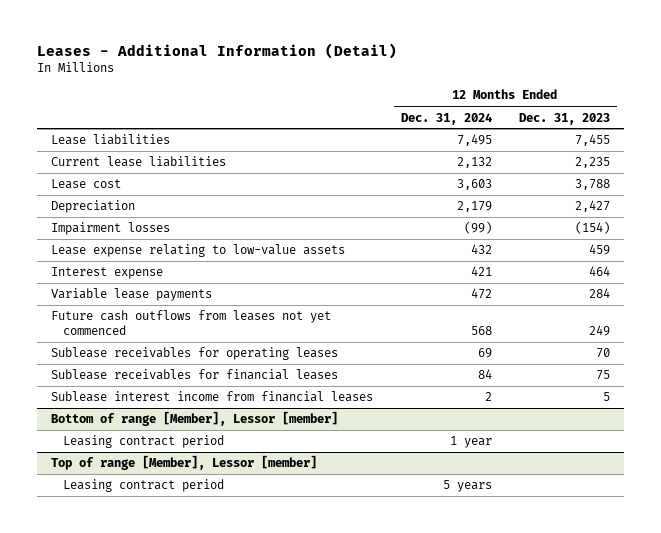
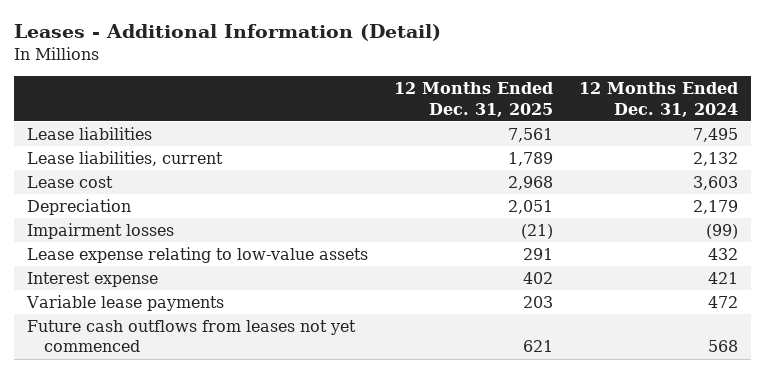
- | 12 Months Ended Dec. 31, 2024 | 12 Months Ended Dec. 31, 2023
+ | 12 Months Ended Dec. 31, 2025 | 12 Months Ended Dec. 31, 2024
- Current lease liabilities | 2,132 | 2,235
+ Lease liabilities, current | 1,789 | 2,132
- Sublease receivables for operating leases | 69 | 70
- Sublease receivables for financial leases | 84 | 75
- Sublease interest income from financial leases | 2 | 5
- Bottom of range [Member], Lessor [member]
- Leasing contract period | 1 year |
- Top of range [Member], Lessor [member]
- Leasing contract period | 5 years |

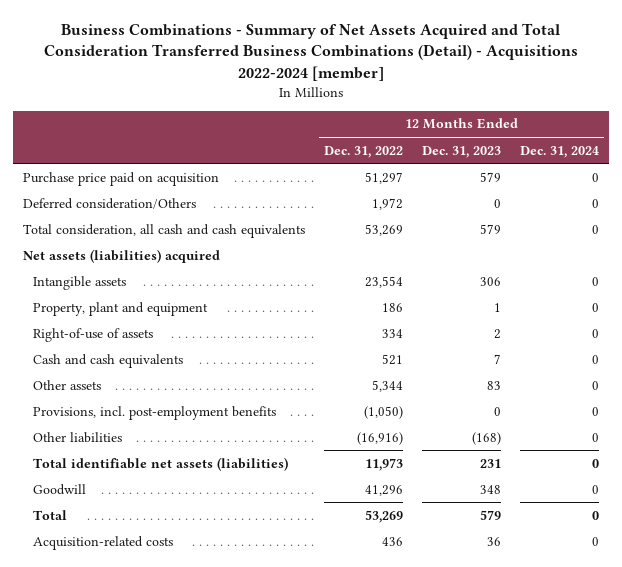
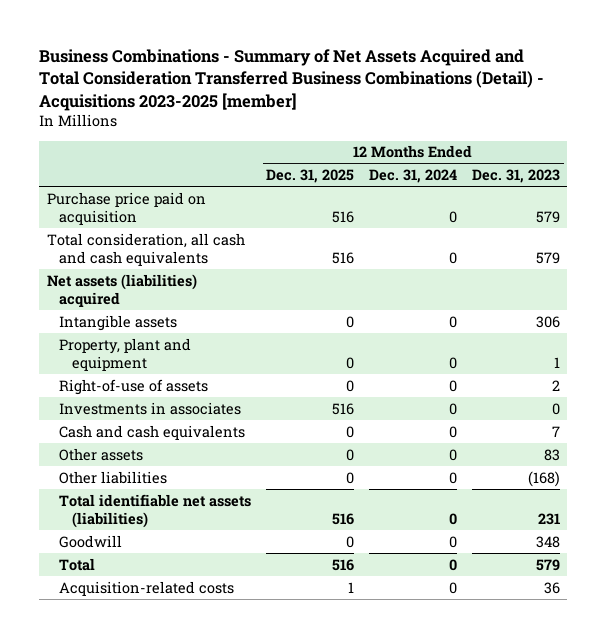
- Business Combinations - Summary of Net Assets Acquired and Total Consideration Transferred Business Combinations (Detail) - Acquisitions 2022-2024 [member]
+ Business Combinations - Summary of Net Assets Acquired and Total Consideration Transferred Business Combinations (Detail) - Acquisitions 2023-2025 [member]
- | 12 Months Ended Dec. 31, 2022 | 12 Months Ended Dec. 31, 2023 | 12 Months Ended Dec. 31, 2024
+ | 12 Months Ended Dec. 31, 2025 | 12 Months Ended Dec. 31, 2024 | 12 Months Ended Dec. 31, 2023
- Deferred consideration/Others | 1,972 | 0 | 0
+ Investments in associates | 516 | 0 | 0
- Provisions, incl. post-employment benefits | (1,050) | 0 | 0

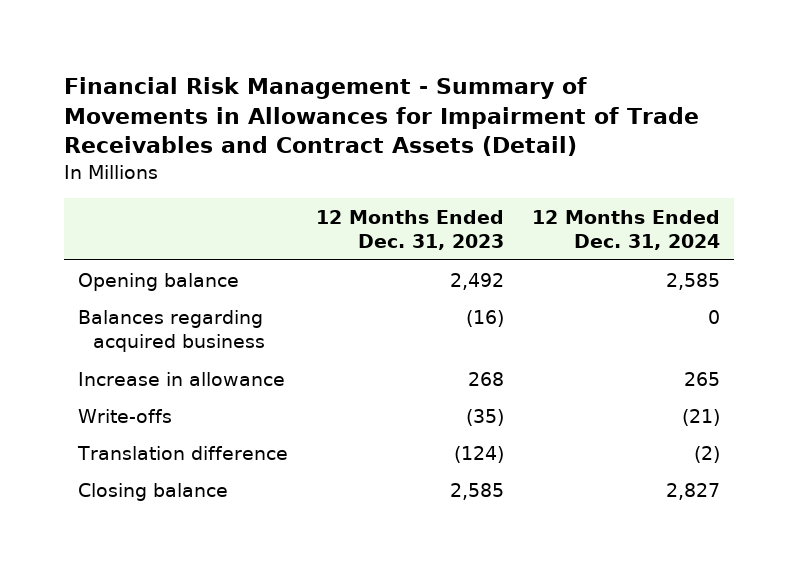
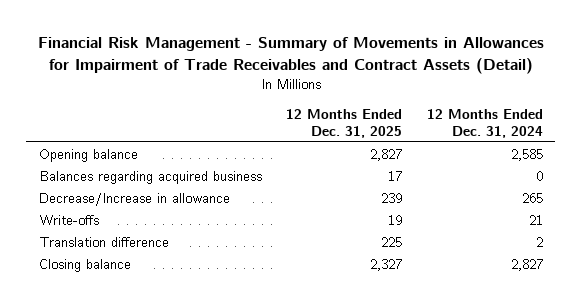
- | 12 Months Ended Dec. 31, 2023 | 12 Months Ended Dec. 31, 2024
+ | 12 Months Ended Dec. 31, 2025 | 12 Months Ended Dec. 31, 2024
- Increase in allowance | 268 | 265
- Write-offs | (35) | (21)
- Translation difference | (124) | (2)
+ Decrease/Increase in allowance | 239 | 265
+ Write-offs | 19 | 21
+ Translation difference | 225 | 2

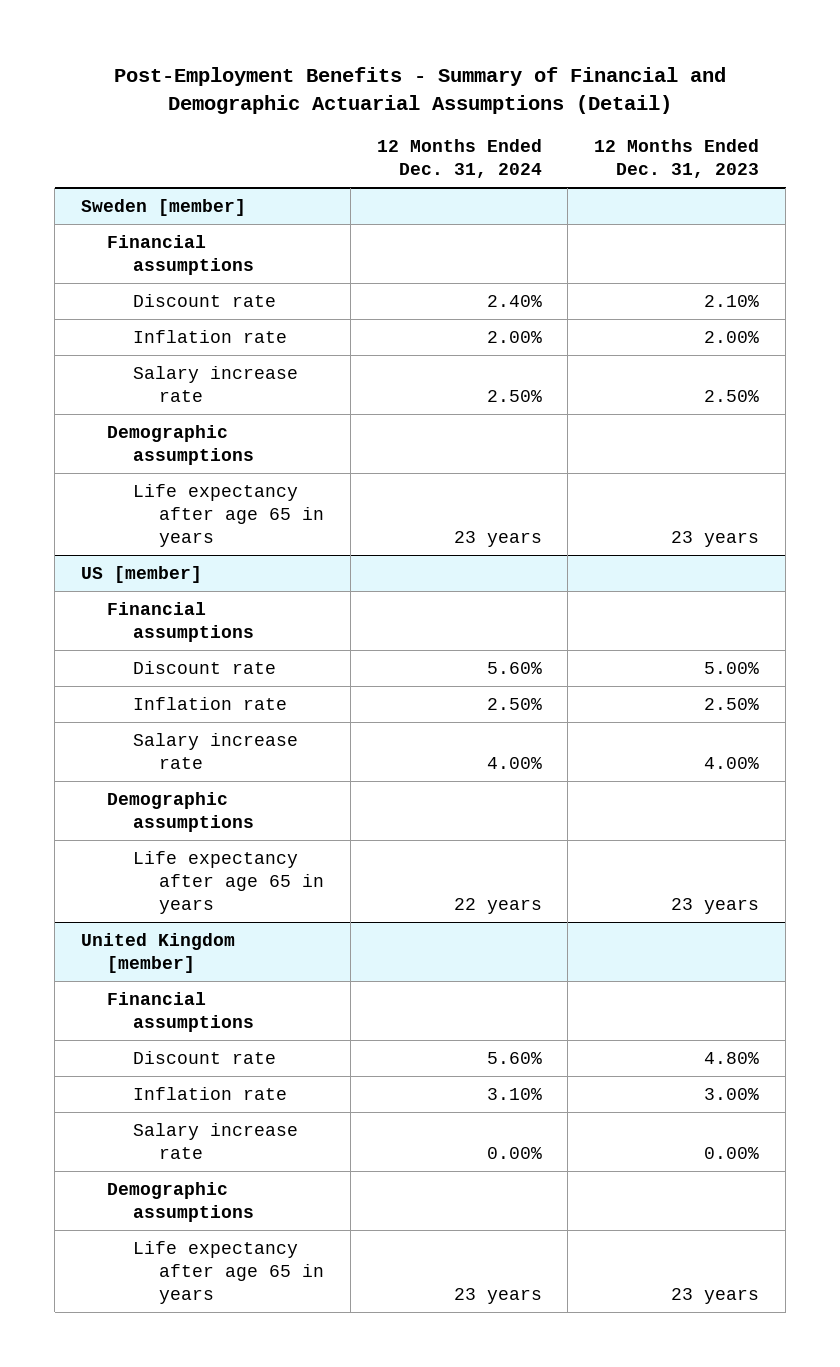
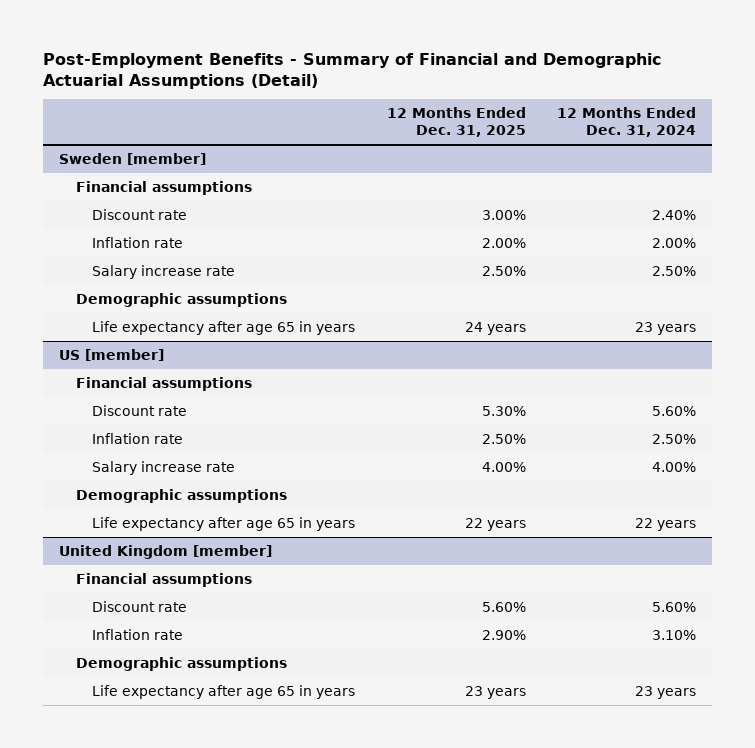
- | 12 Months Ended Dec. 31, 2024 | 12 Months Ended Dec. 31, 2023
+ | 12 Months Ended Dec. 31, 2025 | 12 Months Ended Dec. 31, 2024
@ United Kingdom [member]
- Salary increase rate | 0.00% | 0.00%

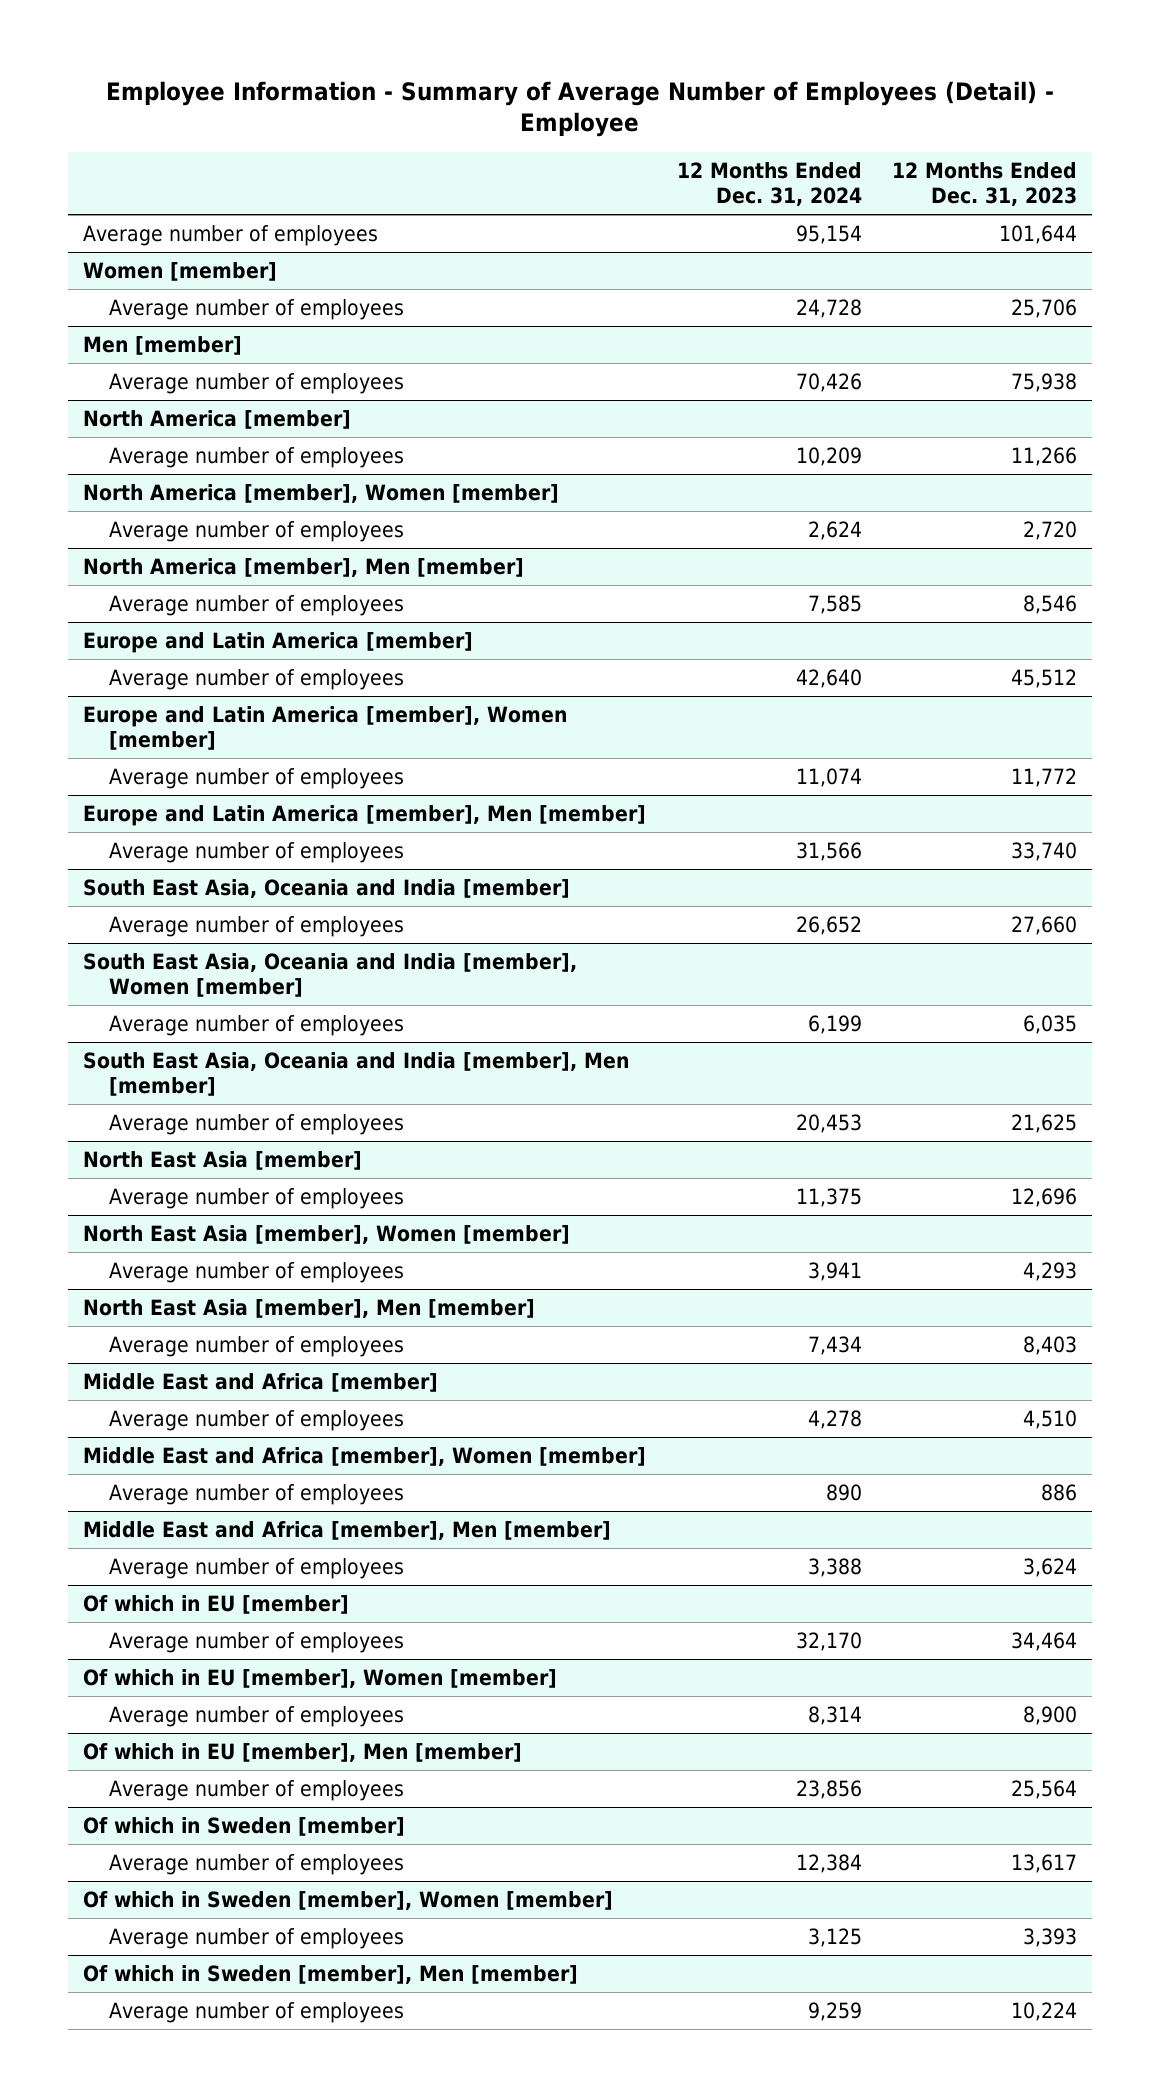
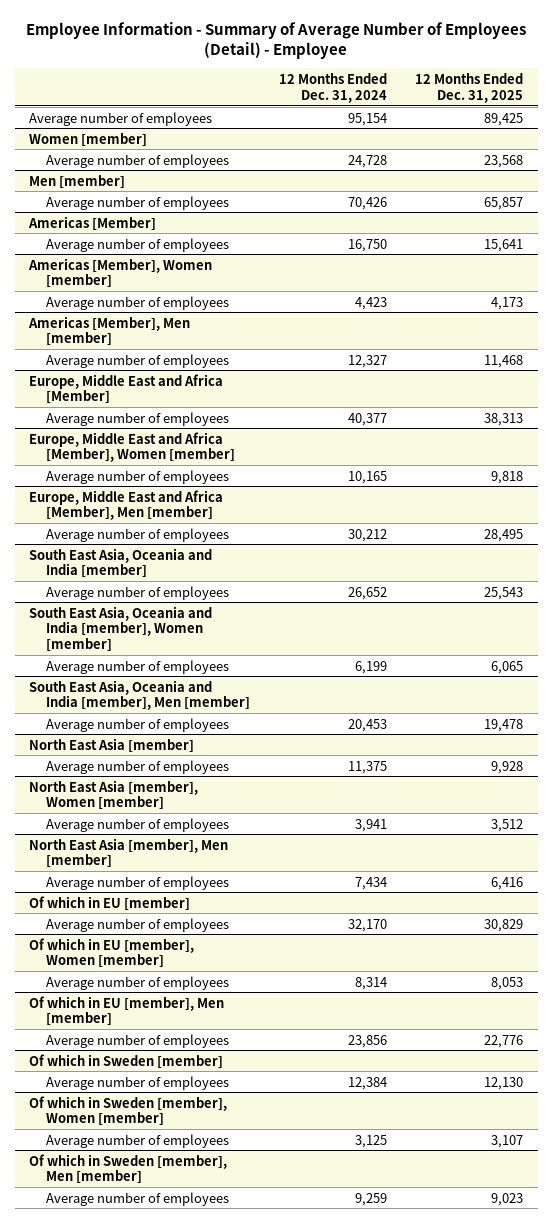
- | 12 Months Ended Dec. 31, 2024 | 12 Months Ended Dec. 31, 2023
+ | 12 Months Ended Dec. 31, 2024 | 12 Months Ended Dec. 31, 2025
- North America [member]
- Average number of employees | 10,209 | 11,266
- North America [member], Women [member]
- Average number of employees | 2,624 | 2,720
- North America [member], Men [member]
- Average number of employees | 7,585 | 8,546
- Europe and Latin America [member]
- Average number of employees | 42,640 | 45,512
- Europe and Latin America [member], Women [member]
- Average number of employees | 11,074 | 11,772
- Europe and Latin America [member], Men [member]
- Average number of employees | 31,566 | 33,740
+ Americas [Member]
+ Average number of employees | 16,750 | 15,641
+ Americas [Member], Women [member]
+ Average number of employees | 4,423 | 4,173
+ Americas [Member], Men [member]
+ Average number of employees | 12,327 | 11,468
+ Europe, Middle East and Africa [Member]
+ Average number of employees | 40,377 | 38,313
+ Europe, Middle East and Africa [Member], Women [member]
+ Average number of employees | 10,165 | 9,818
+ Europe, Middle East and Africa [Member], Men [member]
+ Average number of employees | 30,212 | 28,495
- Middle East and Africa [member]
- Average number of employees | 4,278 | 4,510
- Middle East and Africa [member], Women [member]
- Average number of employees | 890 | 886
- Middle East and Africa [member], Men [member]
- Average number of employees | 3,388 | 3,624

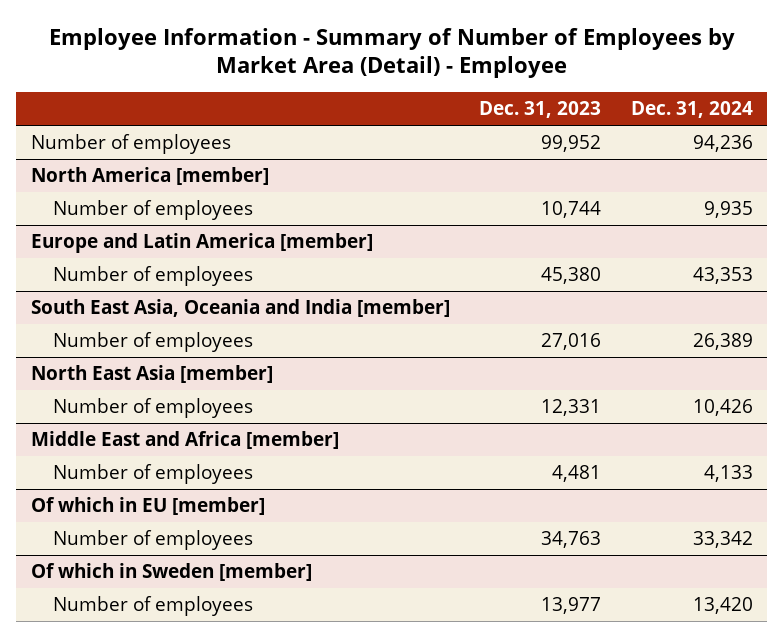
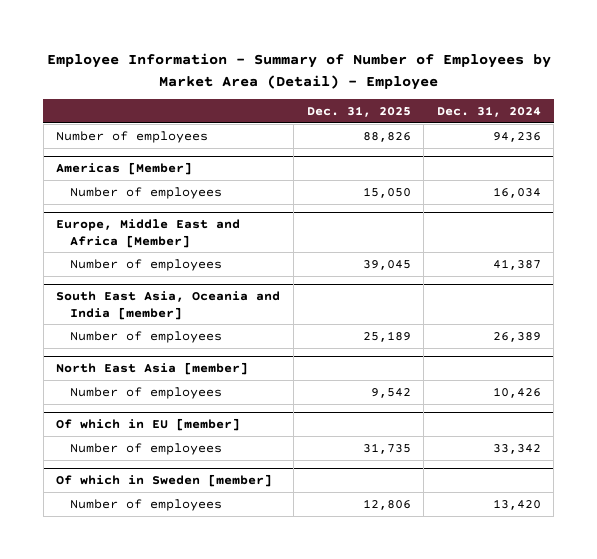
- | Dec. 31, 2023 | Dec. 31, 2024
+ | Dec. 31, 2025 | Dec. 31, 2024
- North America [member]
- Number of employees | 10,744 | 9,935
- Europe and Latin America [member]
- Number of employees | 45,380 | 43,353
+ Americas [Member]
+ Number of employees | 15,050 | 16,034
+ Europe, Middle East and Africa [Member]
+ Number of employees | 39,045 | 41,387
- Middle East and Africa [member]
- Number of employees | 4,481 | 4,133

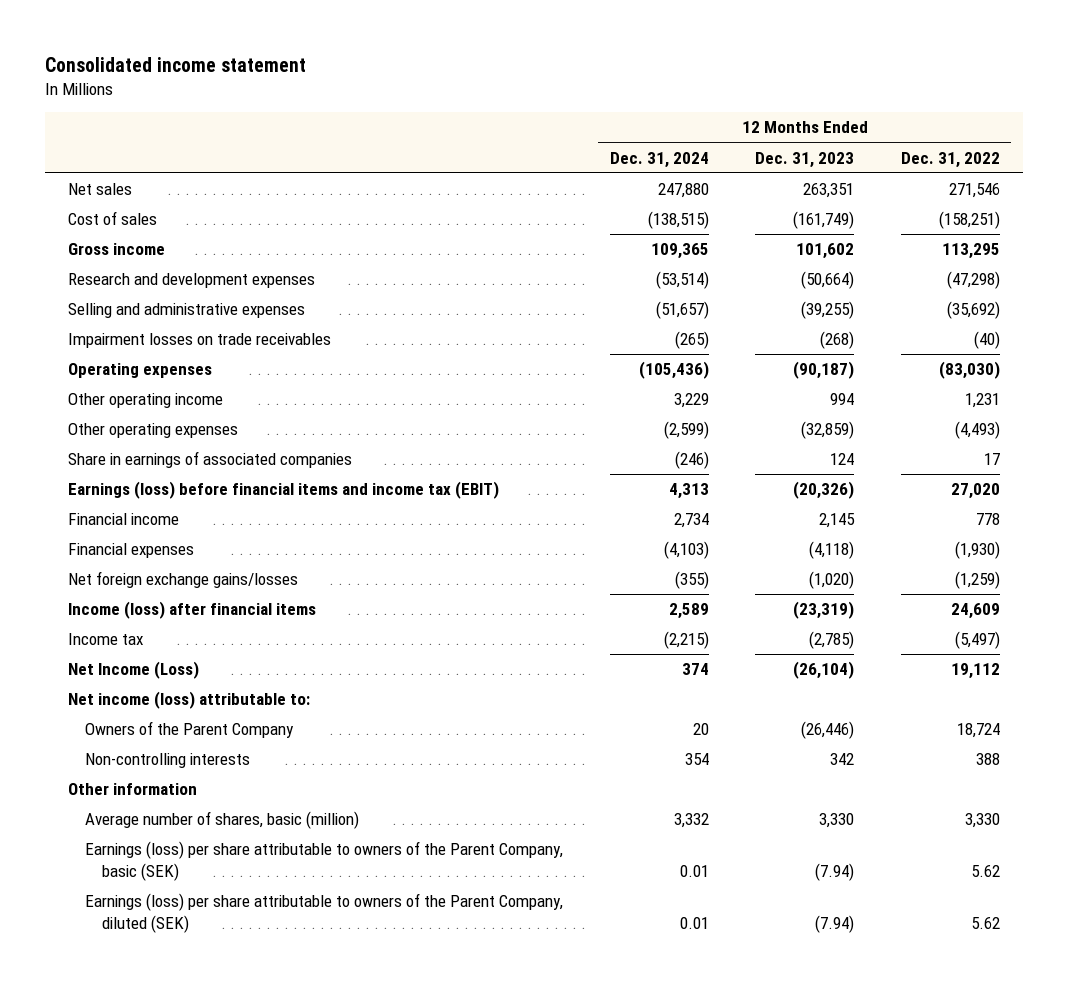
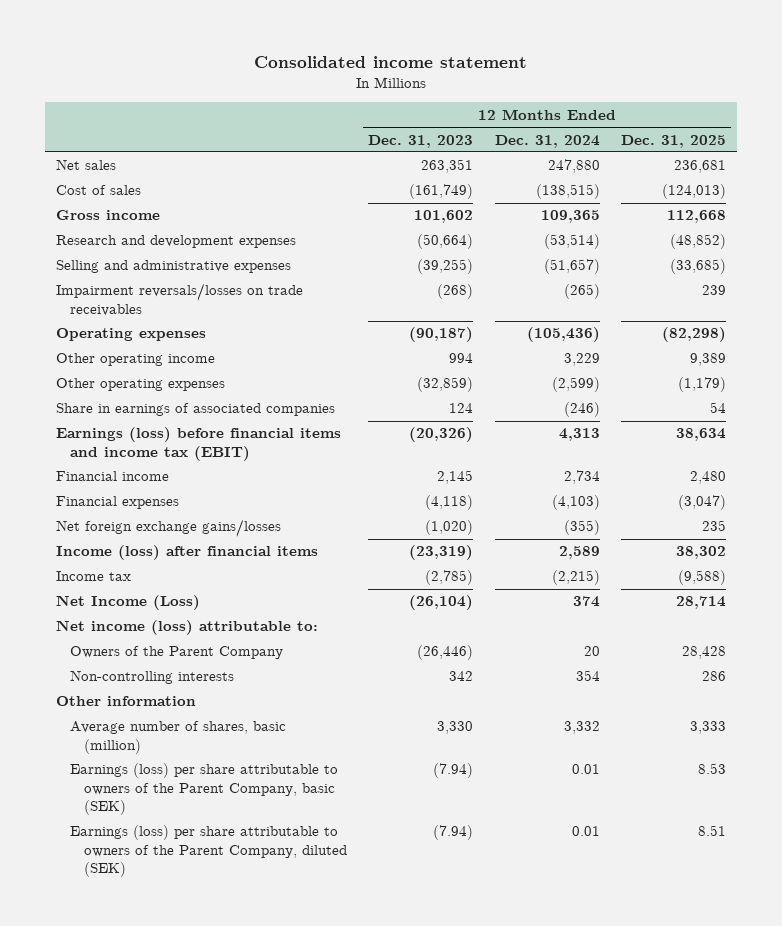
- | 12 Months Ended Dec. 31, 2024 | 12 Months Ended Dec. 31, 2023 | 12 Months Ended Dec. 31, 2022
+ | 12 Months Ended Dec. 31, 2023 | 12 Months Ended Dec. 31, 2024 | 12 Months Ended Dec. 31, 2025
- Impairment losses on trade receivables | (265) | (268) | (40)
+ Impairment reversals/losses on trade receivables | (268) | (265) | 239

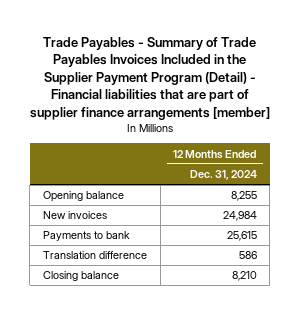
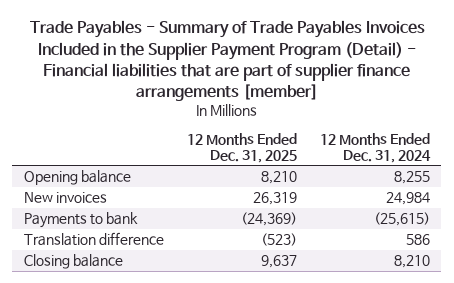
- | 12 Months Ended Dec. 31, 2024
+ | 12 Months Ended Dec. 31, 2025 | 12 Months Ended Dec. 31, 2024
- Payments to bank | 25,615
+ Payments to bank | (24,369) | (25,615)

